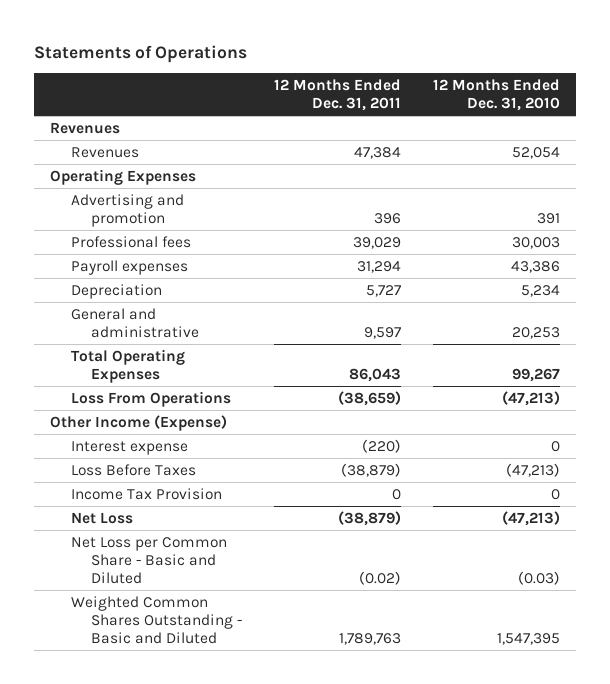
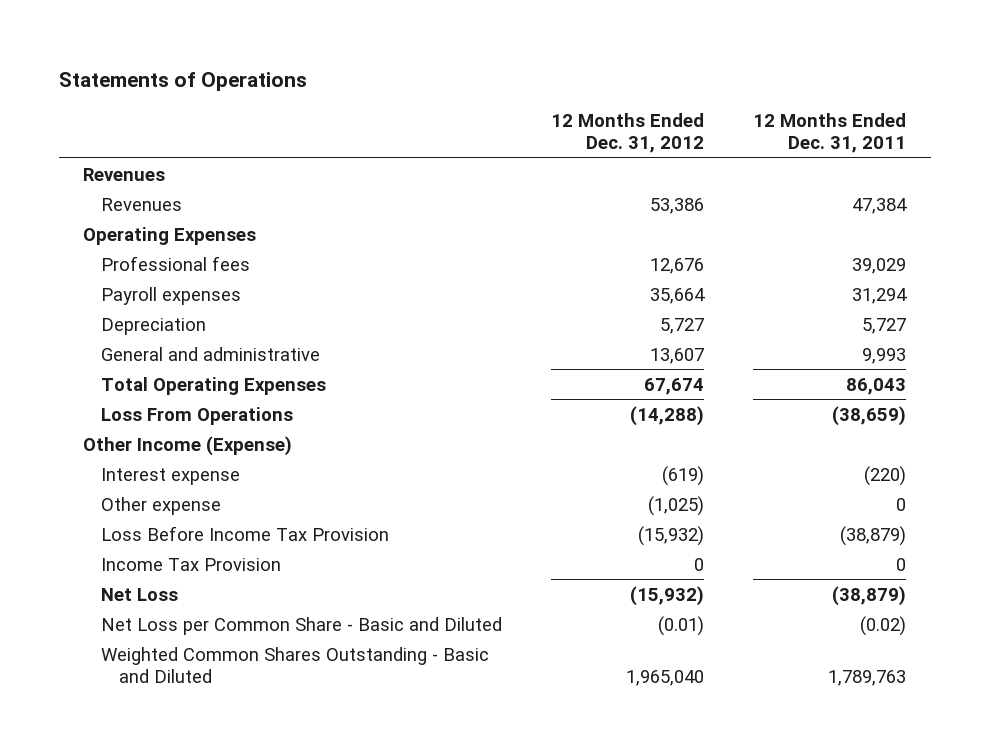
- | 12 Months Ended Dec. 31, 2011 | 12 Months Ended Dec. 31, 2010
+ | 12 Months Ended Dec. 31, 2012 | 12 Months Ended Dec. 31, 2011
- Advertising and promotion | 396 | 391
- General and administrative | 9,597 | 20,253
+ General and administrative | 13,607 | 9,993
- Loss Before Taxes | (38,879) | (47,213)
+ Other expense | (1,025) | 0
+ Loss Before Income Tax Provision | (15,932) | (38,879)

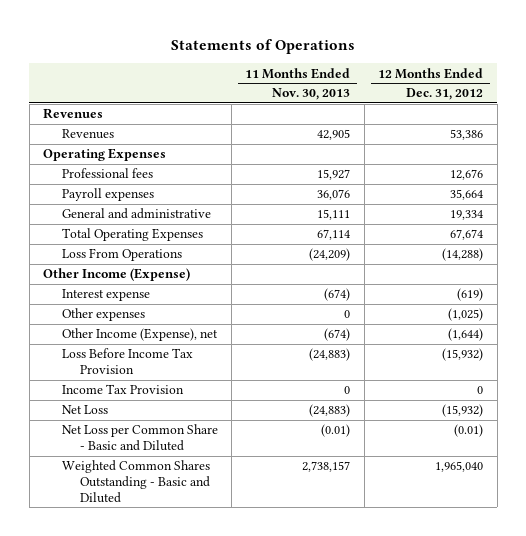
- | 12 Months Ended Dec. 31, 2012 | 12 Months Ended Dec. 31, 2011
+ | 11 Months Ended Nov. 30, 2013 | 12 Months Ended Dec. 31, 2012
- Depreciation | 5,727 | 5,727
- General and administrative | 13,607 | 9,993
+ General and administrative | 15,111 | 19,334
- Other expense | (1,025) | 0
+ Other expenses | 0 | (1,025)
+ Other Income (Expense), net | (674) | (1,644)

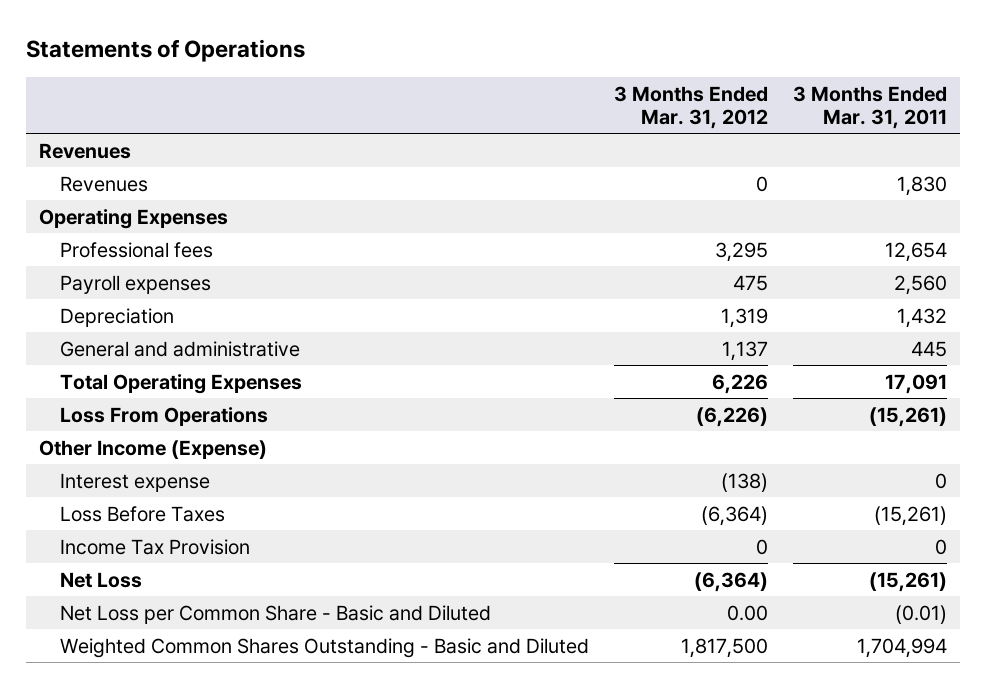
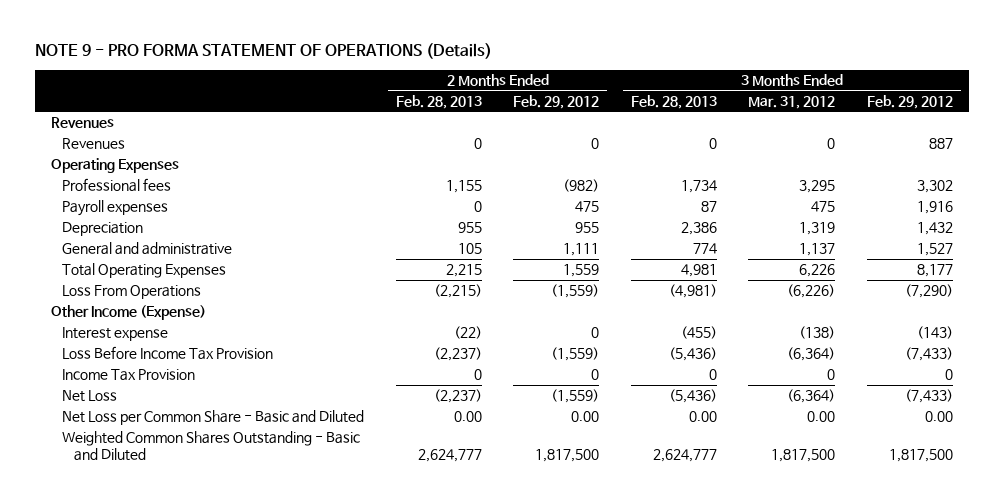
- Statements of Operations
+ NOTE 9 - PRO FORMA STATEMENT OF OPERATIONS (Details)
- | 3 Months Ended Mar. 31, 2012 | 3 Months Ended Mar. 31, 2011
+ | 2 Months Ended Feb. 28, 2013 | 2 Months Ended Feb. 29, 2012 | 3 Months Ended Feb. 28, 2013 | 3 Months Ended Mar. 31, 2012 | 3 Months Ended Feb. 29, 2012
- Loss Before Taxes | (6,364) | (15,261)
+ Loss Before Income Tax Provision | (2,237) | (1,559) | (5,436) | (6,364) | (7,433)

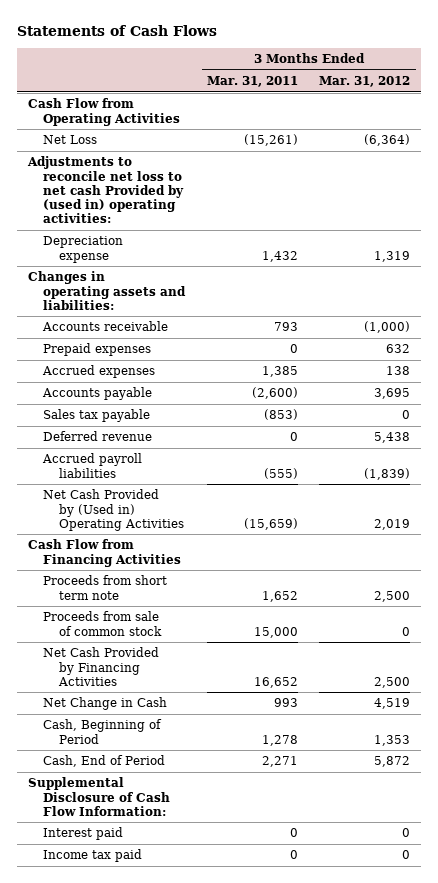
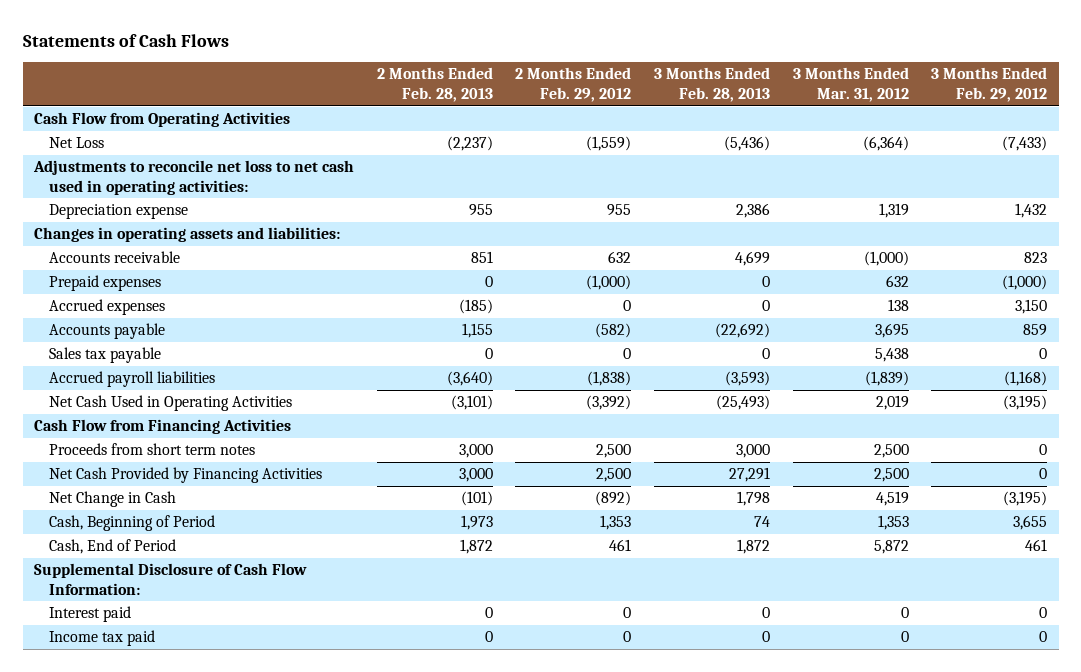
- | 3 Months Ended Mar. 31, 2011 | 3 Months Ended Mar. 31, 2012
+ | 2 Months Ended Feb. 28, 2013 | 2 Months Ended Feb. 29, 2012 | 3 Months Ended Feb. 28, 2013 | 3 Months Ended Mar. 31, 2012 | 3 Months Ended Feb. 29, 2012
- Adjustments to reconcile net loss to net cash Provided by (used in) operating activities:
+ Adjustments to reconcile net loss to net cash used in operating activities:
- Sales tax payable | (853) | 0
- Deferred revenue | 0 | 5,438
+ Sales tax payable | 0 | 0 | 0 | 5,438 | 0
- Net Cash Provided by (Used in) Operating Activities | (15,659) | 2,019
+ Net Cash Used in Operating Activities | (3,101) | (3,392) | (25,493) | 2,019 | (3,195)
- Proceeds from short term note | 1,652 | 2,500
- Proceeds from sale of common stock | 15,000 | 0
+ Proceeds from short term notes | 3,000 | 2,500 | 3,000 | 2,500 | 0

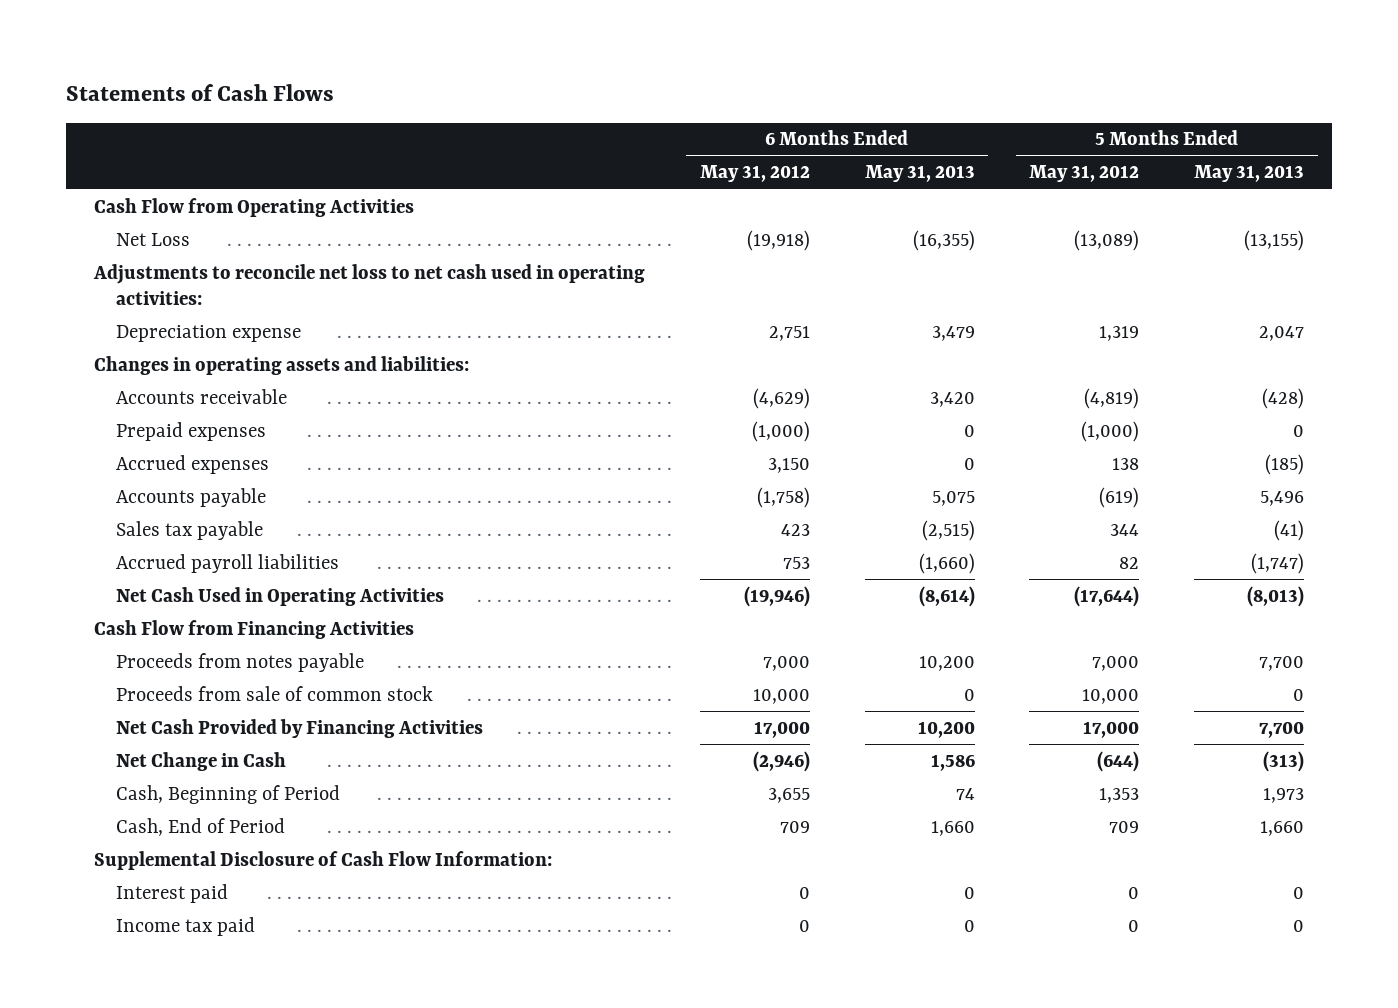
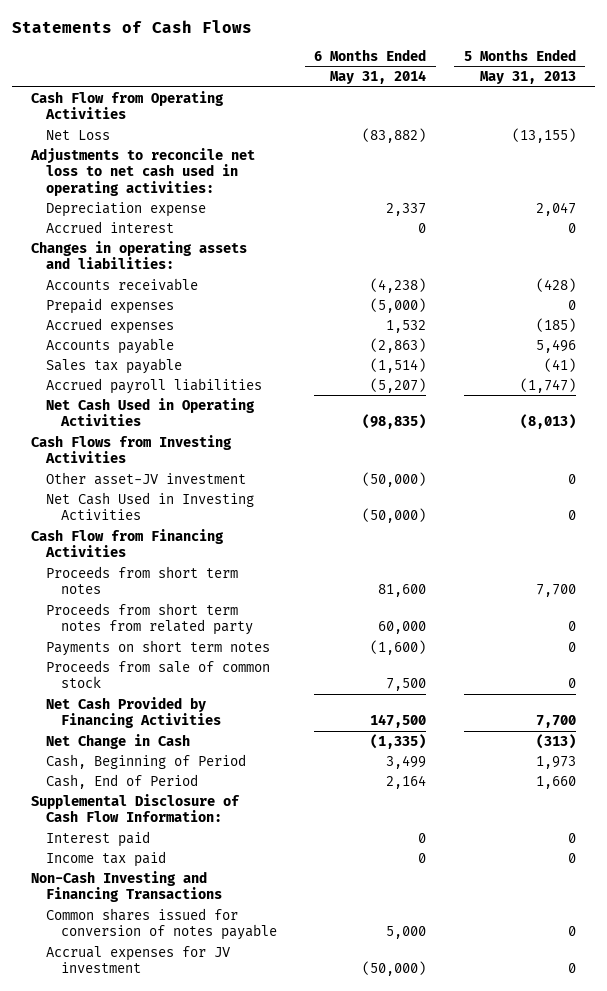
- | 6 Months Ended May 31, 2012 | 6 Months Ended May 31, 2013 | 5 Months Ended May 31, 2012 | 5 Months Ended May 31, 2013
+ | 6 Months Ended May 31, 2014 | 5 Months Ended May 31, 2013
+ Accrued interest | 0 | 0
+ Cash Flows from Investing Activities
+ Other asset-JV investment | (50,000) | 0
+ Net Cash Used in Investing Activities | (50,000) | 0
- Proceeds from notes payable | 7,000 | 10,200 | 7,000 | 7,700
+ Proceeds from short term notes | 81,600 | 7,700
+ Proceeds from short term notes from related party | 60,000 | 0
+ Payments on short term notes | (1,600) | 0
+ Non-Cash Investing and Financing Transactions
+ Common shares issued for conversion of notes payable | 5,000 | 0
+ Accrual expenses for JV investment | (50,000) | 0

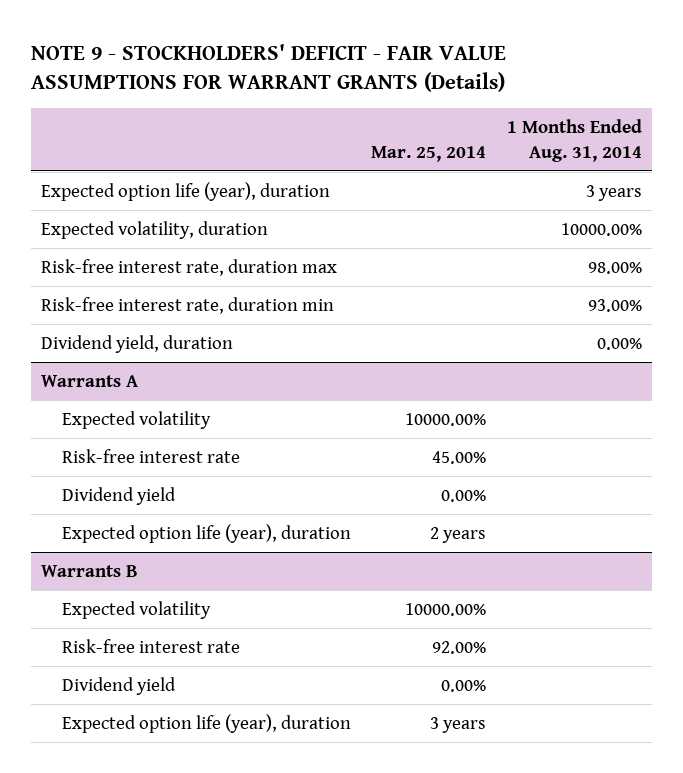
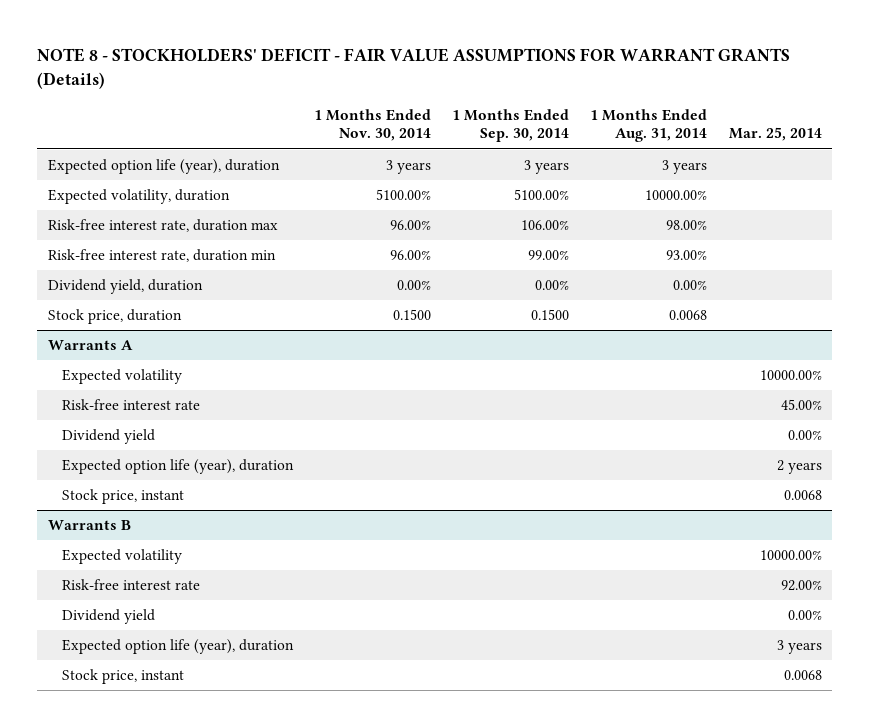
- NOTE 9 - STOCKHOLDERS' DEFICIT - FAIR VALUE ASSUMPTIONS FOR WARRANT GRANTS (Details)
+ NOTE 8 - STOCKHOLDERS' DEFICIT - FAIR VALUE ASSUMPTIONS FOR WARRANT GRANTS (Details)
- | Mar. 25, 2014 | 1 Months Ended Aug. 31, 2014
+ | 1 Months Ended Nov. 30, 2014 | 1 Months Ended Sep. 30, 2014 | 1 Months Ended Aug. 31, 2014 | Mar. 25, 2014
+ Stock price, duration | 0.1500 | 0.1500 | 0.0068 |
@ Warrants A
+ Stock price, instant | | | | 0.0068
@ Warrants B
+ Stock price, instant | | | | 0.0068

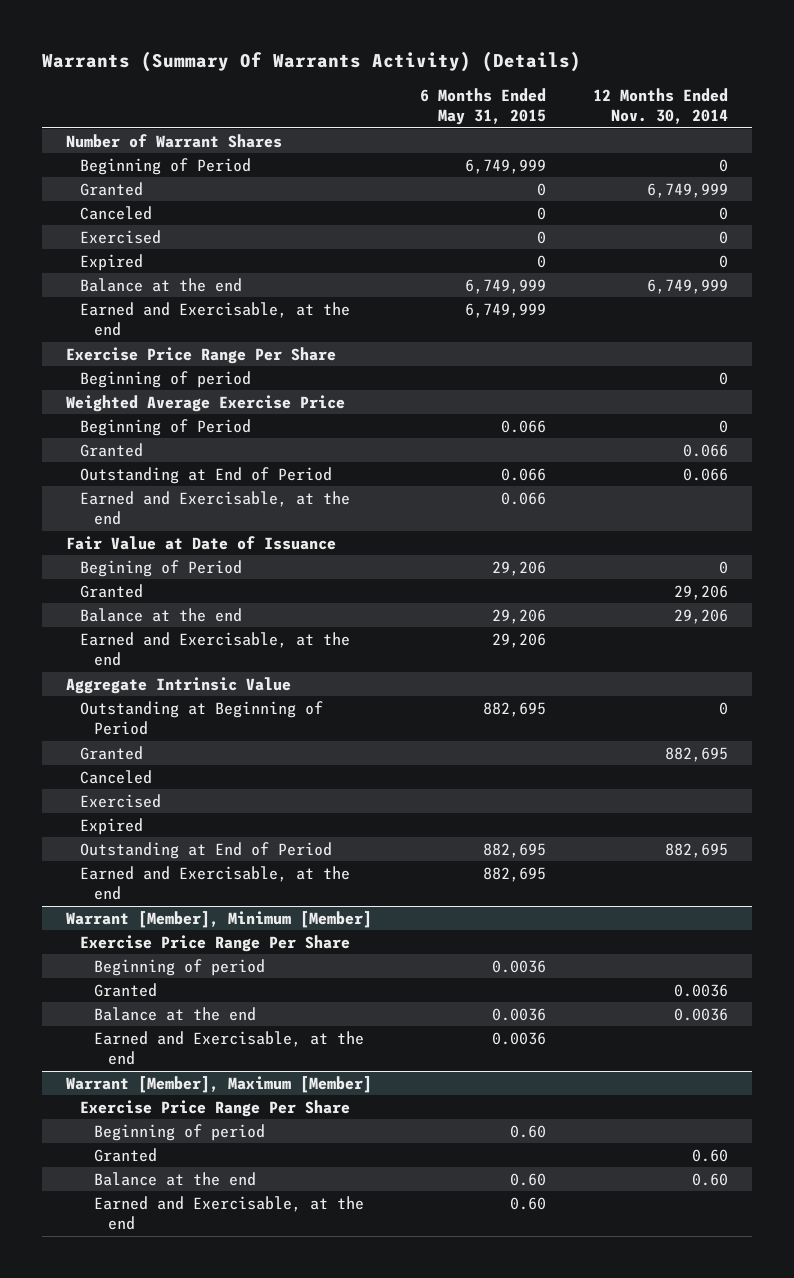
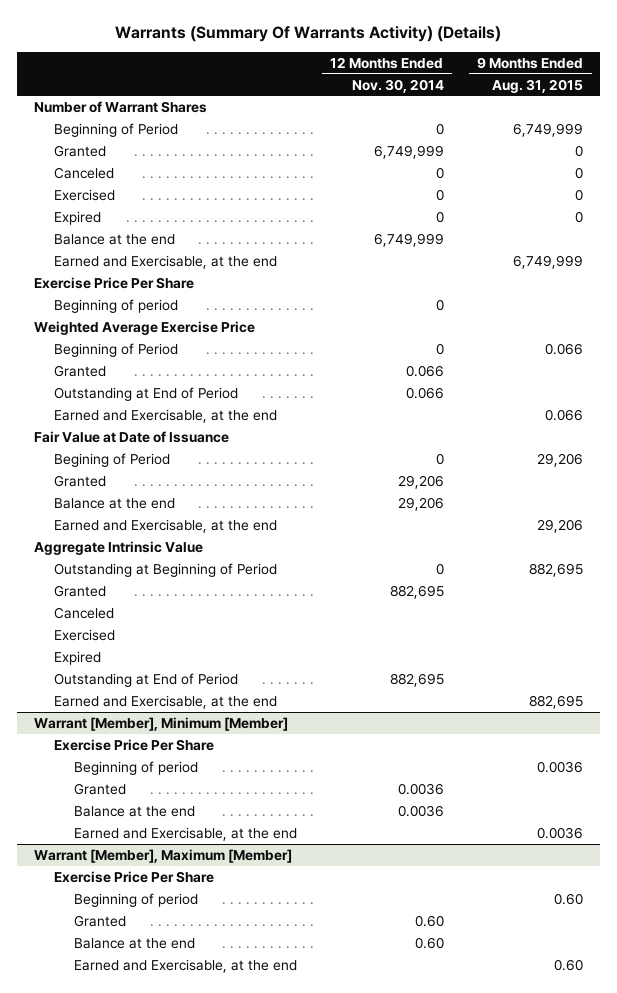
- | 6 Months Ended May 31, 2015 | 12 Months Ended Nov. 30, 2014
+ | 12 Months Ended Nov. 30, 2014 | 9 Months Ended Aug. 31, 2015
- Exercise Price Range Per Share
+ Exercise Price Per Share
@ Warrant [Member], Minimum [Member]
- Exercise Price Range Per Share
+ Exercise Price Per Share
@ Warrant [Member], Maximum [Member]
- Exercise Price Range Per Share
+ Exercise Price Per Share

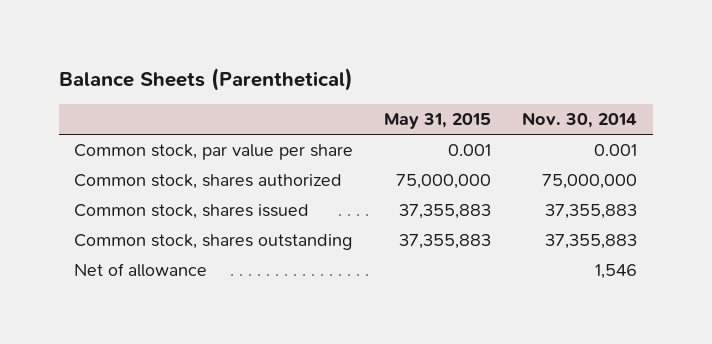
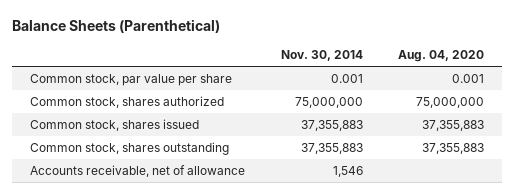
- | May 31, 2015 | Nov. 30, 2014
+ | Nov. 30, 2014 | Aug. 04, 2020
- Net of allowance | | 1,546
+ Accounts receivable, net of allowance | 1,546 |

